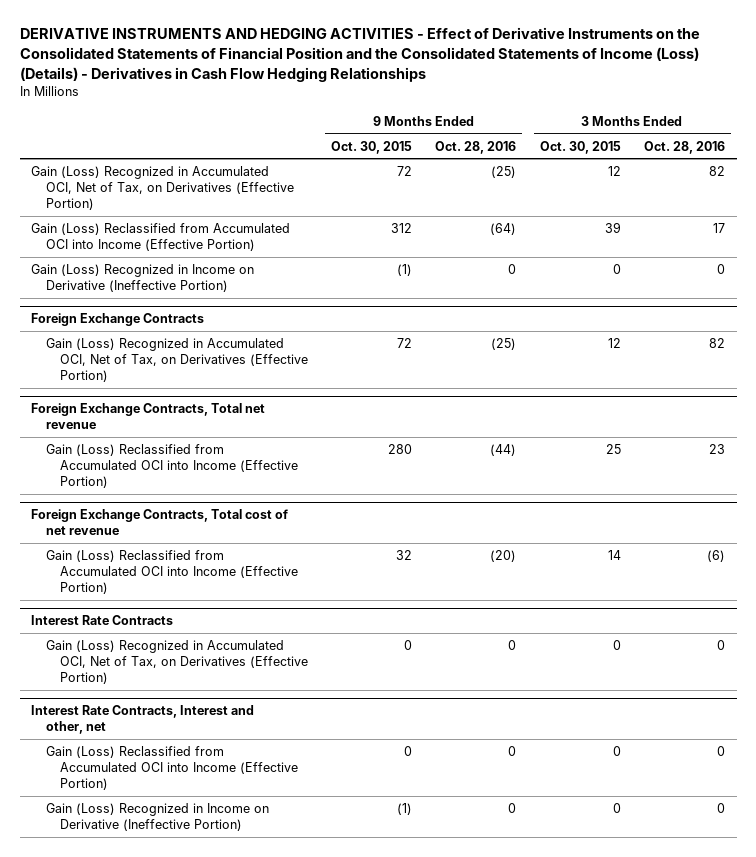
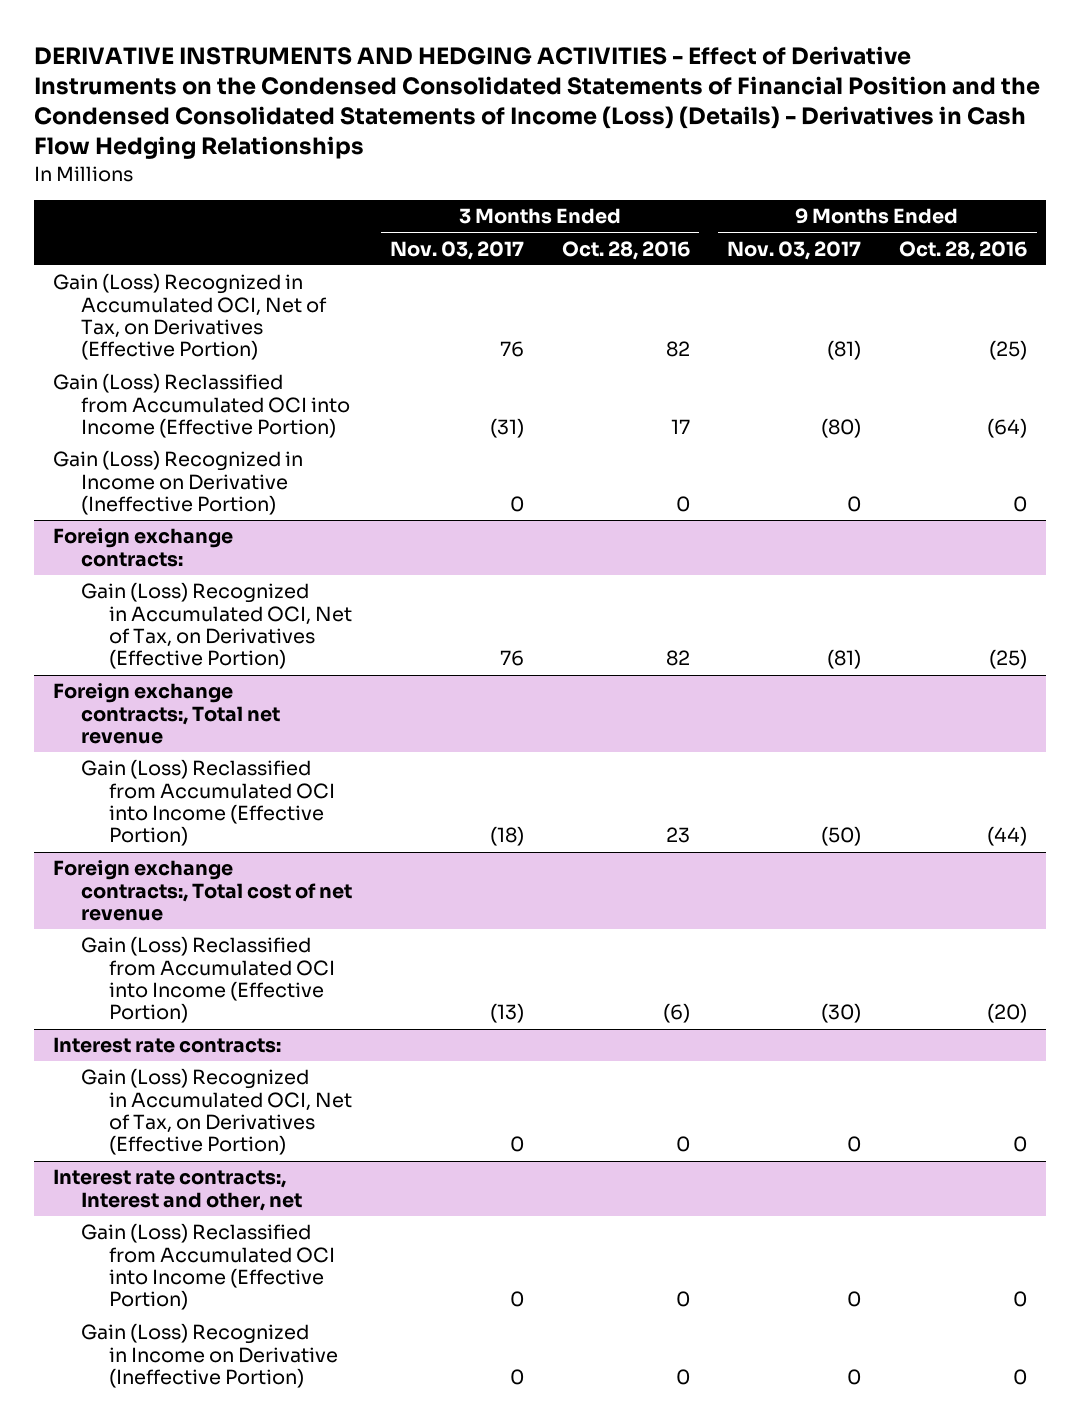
- DERIVATIVE INSTRUMENTS AND HEDGING ACTIVITIES - Effect of Derivative Instruments on the Consolidated Statements of Financial Position and the Consolidated Statements of Income (Loss) (Details) - Derivatives in Cash Flow Hedging Relationships
+ DERIVATIVE INSTRUMENTS AND HEDGING ACTIVITIES - Effect of Derivative Instruments on the Condensed Consolidated Statements of Financial Position and the Condensed Consolidated Statements of Income (Loss) (Details) - Derivatives in Cash Flow Hedging Relationships
- | 9 Months Ended Oct. 30, 2015 | 9 Months Ended Oct. 28, 2016 | 3 Months Ended Oct. 30, 2015 | 3 Months Ended Oct. 28, 2016
+ | 3 Months Ended Nov. 03, 2017 | 3 Months Ended Oct. 28, 2016 | 9 Months Ended Nov. 03, 2017 | 9 Months Ended Oct. 28, 2016
- Foreign Exchange Contracts
+ Foreign exchange contracts:
- Foreign Exchange Contracts, Total net revenue
+ Foreign exchange contracts:, Total net revenue
- Foreign Exchange Contracts, Total cost of net revenue
+ Foreign exchange contracts:, Total cost of net revenue
- Interest Rate Contracts
+ Interest rate contracts:
- Interest Rate Contracts, Interest and other, net
+ Interest rate contracts:, Interest and other, net

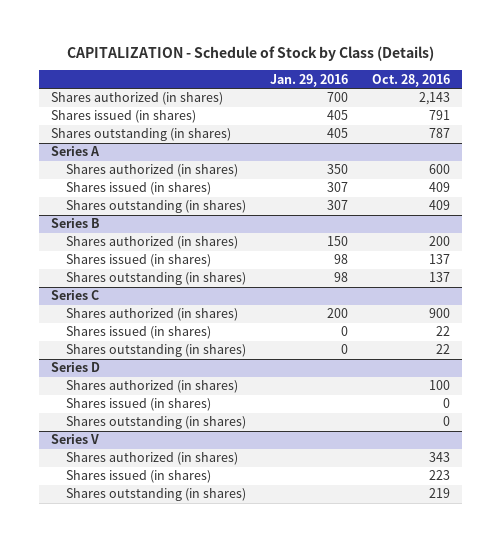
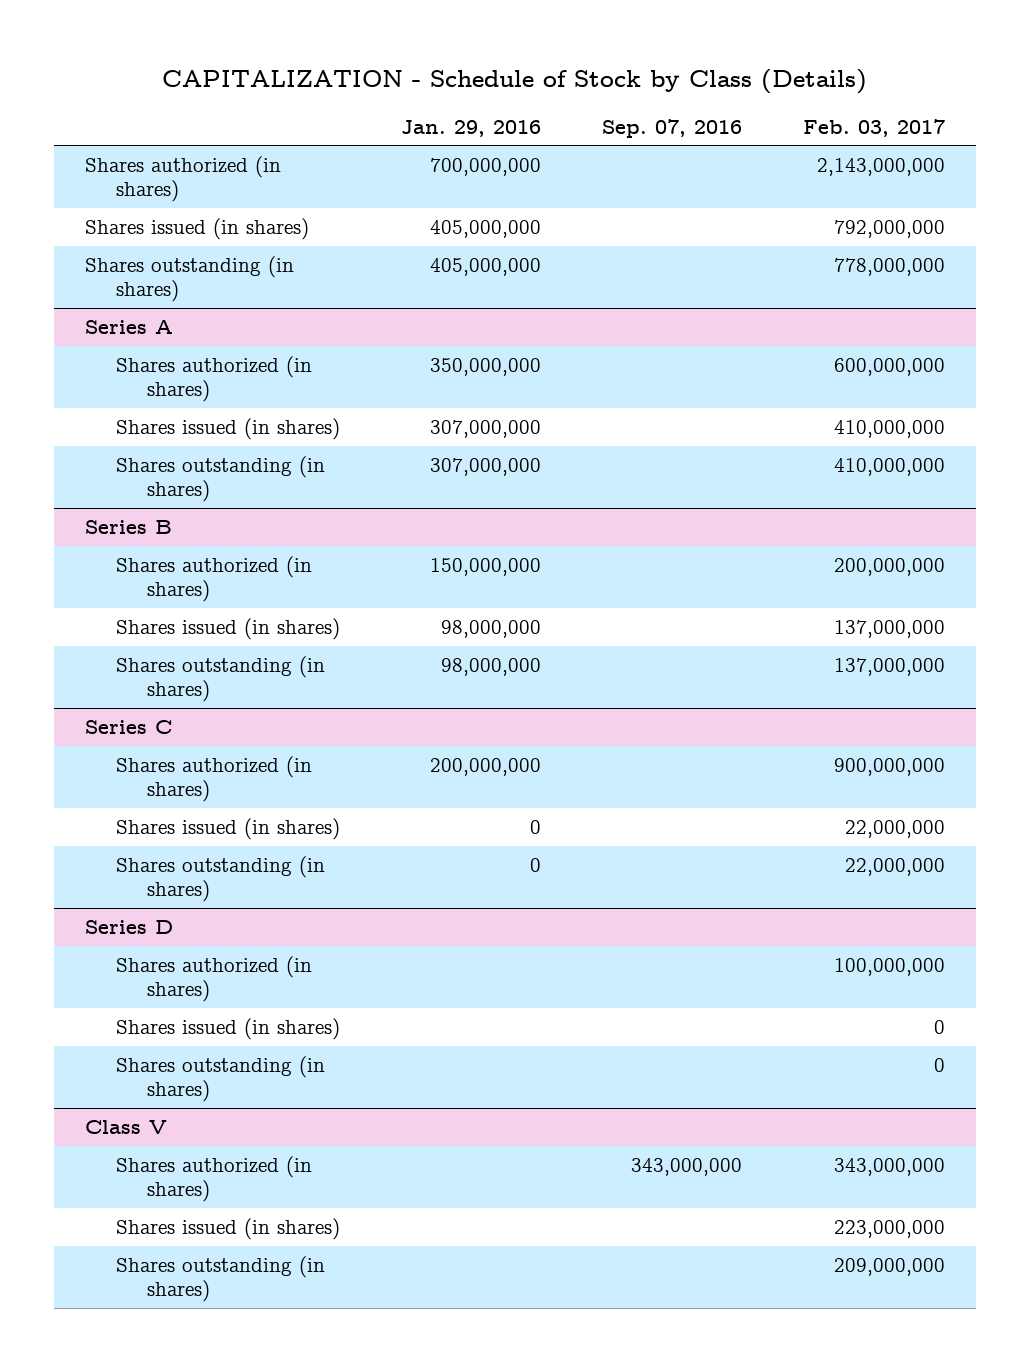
- | Jan. 29, 2016 | Oct. 28, 2016
+ | Jan. 29, 2016 | Sep. 07, 2016 | Feb. 03, 2017
- Shares authorized (in shares) | 700 | 2,143
- Shares issued (in shares) | 405 | 791
- Shares outstanding (in shares) | 405 | 787
+ Shares authorized (in shares) | 700,000,000 | | 2,143,000,000
+ Shares issued (in shares) | 405,000,000 | | 792,000,000
+ Shares outstanding (in shares) | 405,000,000 | | 778,000,000
@ Series A
- Shares authorized (in shares) | 350 | 600
- Shares issued (in shares) | 307 | 409
- Shares outstanding (in shares) | 307 | 409
+ Shares authorized (in shares) | 350,000,000 | | 600,000,000
+ Shares issued (in shares) | 307,000,000 | | 410,000,000
+ Shares outstanding (in shares) | 307,000,000 | | 410,000,000
@ Series B
- Shares authorized (in shares) | 150 | 200
- Shares issued (in shares) | 98 | 137
- Shares outstanding (in shares) | 98 | 137
+ Shares authorized (in shares) | 150,000,000 | | 200,000,000
+ Shares issued (in shares) | 98,000,000 | | 137,000,000
+ Shares outstanding (in shares) | 98,000,000 | | 137,000,000
@ Series C
- Shares authorized (in shares) | 200 | 900
+ Shares authorized (in shares) | 200,000,000 | | 900,000,000
- Series V
+ Class V

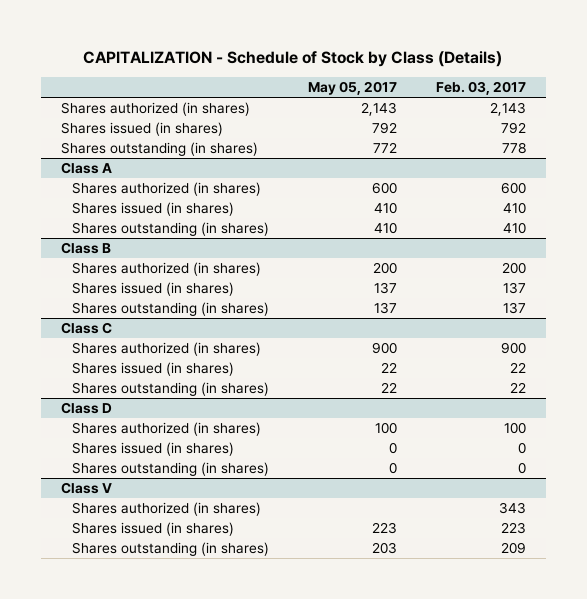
- | Jan. 29, 2016 | Sep. 07, 2016 | Feb. 03, 2017
+ | May 05, 2017 | Feb. 03, 2017
- Shares authorized (in shares) | 700,000,000 | | 2,143,000,000
- Shares issued (in shares) | 405,000,000 | | 792,000,000
- Shares outstanding (in shares) | 405,000,000 | | 778,000,000
- Series A
- Shares authorized (in shares) | 350,000,000 | | 600,000,000
- Shares issued (in shares) | 307,000,000 | | 410,000,000
- Shares outstanding (in shares) | 307,000,000 | | 410,000,000
- Series B
- Shares authorized (in shares) | 150,000,000 | | 200,000,000
- Shares issued (in shares) | 98,000,000 | | 137,000,000
- Shares outstanding (in shares) | 98,000,000 | | 137,000,000
- Series C
- Shares authorized (in shares) | 200,000,000 | | 900,000,000
- Shares issued (in shares) | 0 | | 22,000,000
- Shares outstanding (in shares) | 0 | | 22,000,000
- Series D
- Shares authorized (in shares) | | | 100,000,000
+ Shares authorized (in shares) | 2,143 | 2,143
+ Shares issued (in shares) | 792 | 792
+ Shares outstanding (in shares) | 772 | 778
+ Class A
+ Shares authorized (in shares) | 600 | 600
+ Shares issued (in shares) | 410 | 410
+ Shares outstanding (in shares) | 410 | 410
+ Class B
+ Shares authorized (in shares) | 200 | 200
+ Shares issued (in shares) | 137 | 137
+ Shares outstanding (in shares) | 137 | 137
+ Class C
+ Shares authorized (in shares) | 900 | 900
+ Shares issued (in shares) | 22 | 22
+ Shares outstanding (in shares) | 22 | 22
+ Class D
+ Shares authorized (in shares) | 100 | 100
@ Class V
- Shares authorized (in shares) | | 343,000,000 | 343,000,000
- Shares issued (in shares) | | | 223,000,000
- Shares outstanding (in shares) | | | 209,000,000
+ Shares authorized (in shares) | | 343
+ Shares issued (in shares) | 223 | 223
+ Shares outstanding (in shares) | 203 | 209

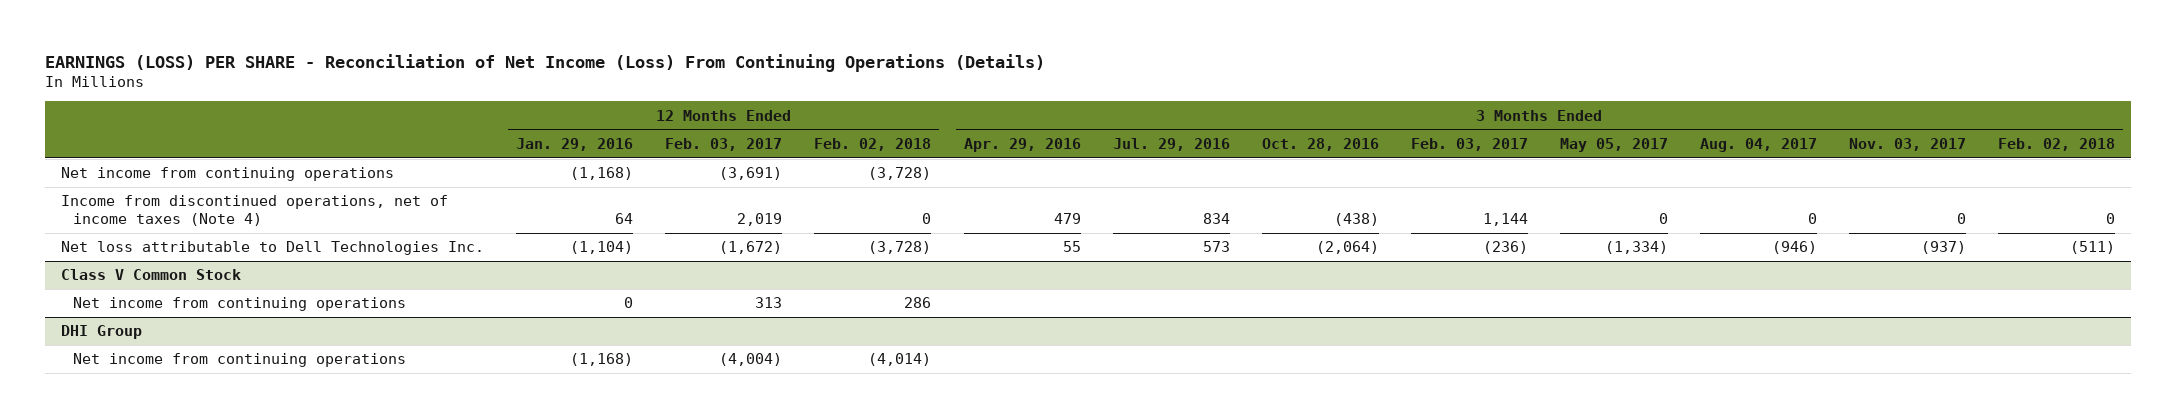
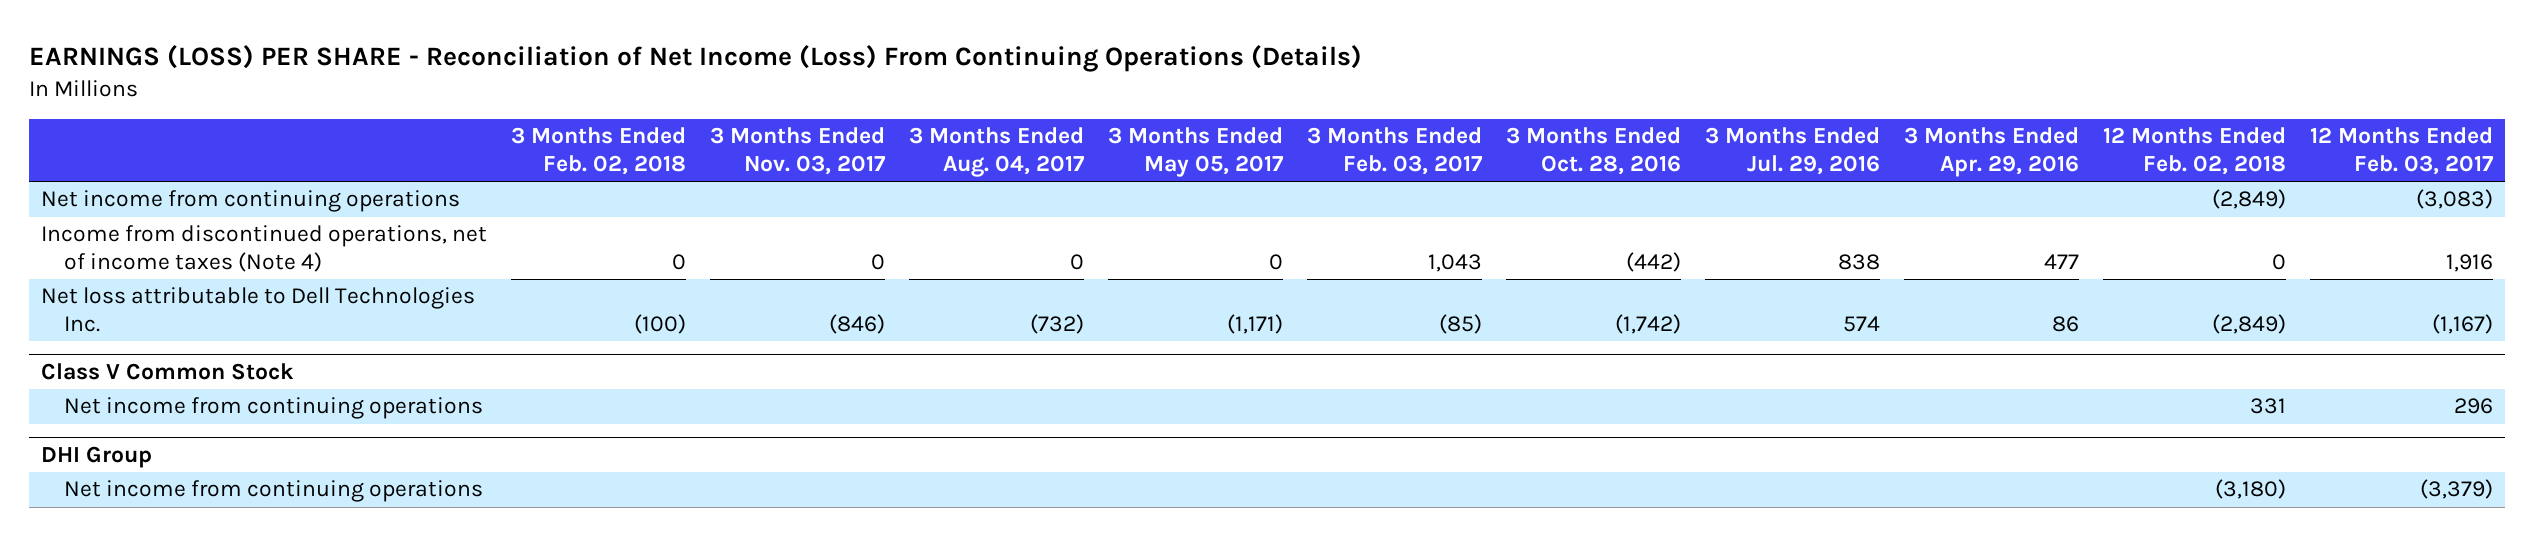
- | 12 Months Ended Jan. 29, 2016 | 12 Months Ended Feb. 03, 2017 | 12 Months Ended Feb. 02, 2018 | 3 Months Ended Apr. 29, 2016 | 3 Months Ended Jul. 29, 2016 | 3 Months Ended Oct. 28, 2016 | 3 Months Ended Feb. 03, 2017 | 3 Months Ended May 05, 2017 | 3 Months Ended Aug. 04, 2017 | 3 Months Ended Nov. 03, 2017 | 3 Months Ended Feb. 02, 2018
+ | 3 Months Ended Feb. 02, 2018 | 3 Months Ended Nov. 03, 2017 | 3 Months Ended Aug. 04, 2017 | 3 Months Ended May 05, 2017 | 3 Months Ended Feb. 03, 2017 | 3 Months Ended Oct. 28, 2016 | 3 Months Ended Jul. 29, 2016 | 3 Months Ended Apr. 29, 2016 | 12 Months Ended Feb. 02, 2018 | 12 Months Ended Feb. 03, 2017
- Net income from continuing operations | (1,168) | (3,691) | (3,728) | | | | | | | |
- Income from discontinued operations, net of income taxes (Note 4) | 64 | 2,019 | 0 | 479 | 834 | (438) | 1,144 | 0 | 0 | 0 | 0
- Net loss attributable to Dell Technologies Inc. | (1,104) | (1,672) | (3,728) | 55 | 573 | (2,064) | (236) | (1,334) | (946) | (937) | (511)
+ Net income from continuing operations | | | | | | | | | (2,849) | (3,083)
+ Income from discontinued operations, net of income taxes (Note 4) | 0 | 0 | 0 | 0 | 1,043 | (442) | 838 | 477 | 0 | 1,916
+ Net loss attributable to Dell Technologies Inc. | (100) | (846) | (732) | (1,171) | (85) | (1,742) | 574 | 86 | (2,849) | (1,167)
@ Class V Common Stock
- Net income from continuing operations | 0 | 313 | 286 | | | | | | | |
+ Net income from continuing operations | | | | | | | | | 331 | 296
@ DHI Group
- Net income from continuing operations | (1,168) | (4,004) | (4,014) | | | | | | | |
+ Net income from continuing operations | | | | | | | | | (3,180) | (3,379)

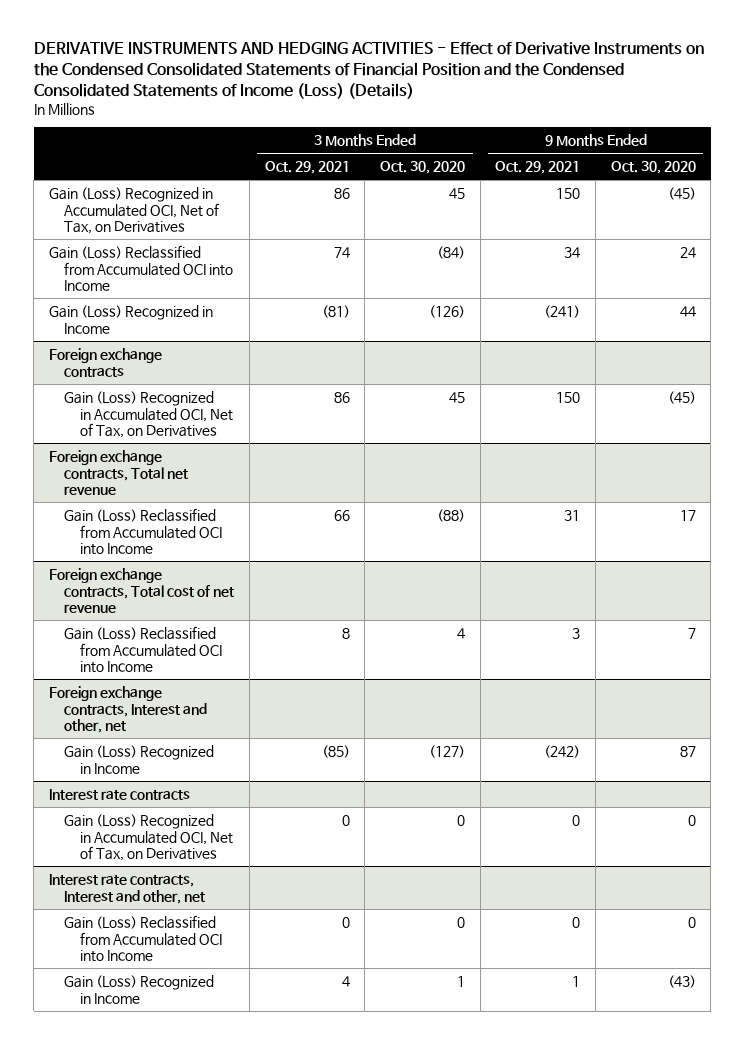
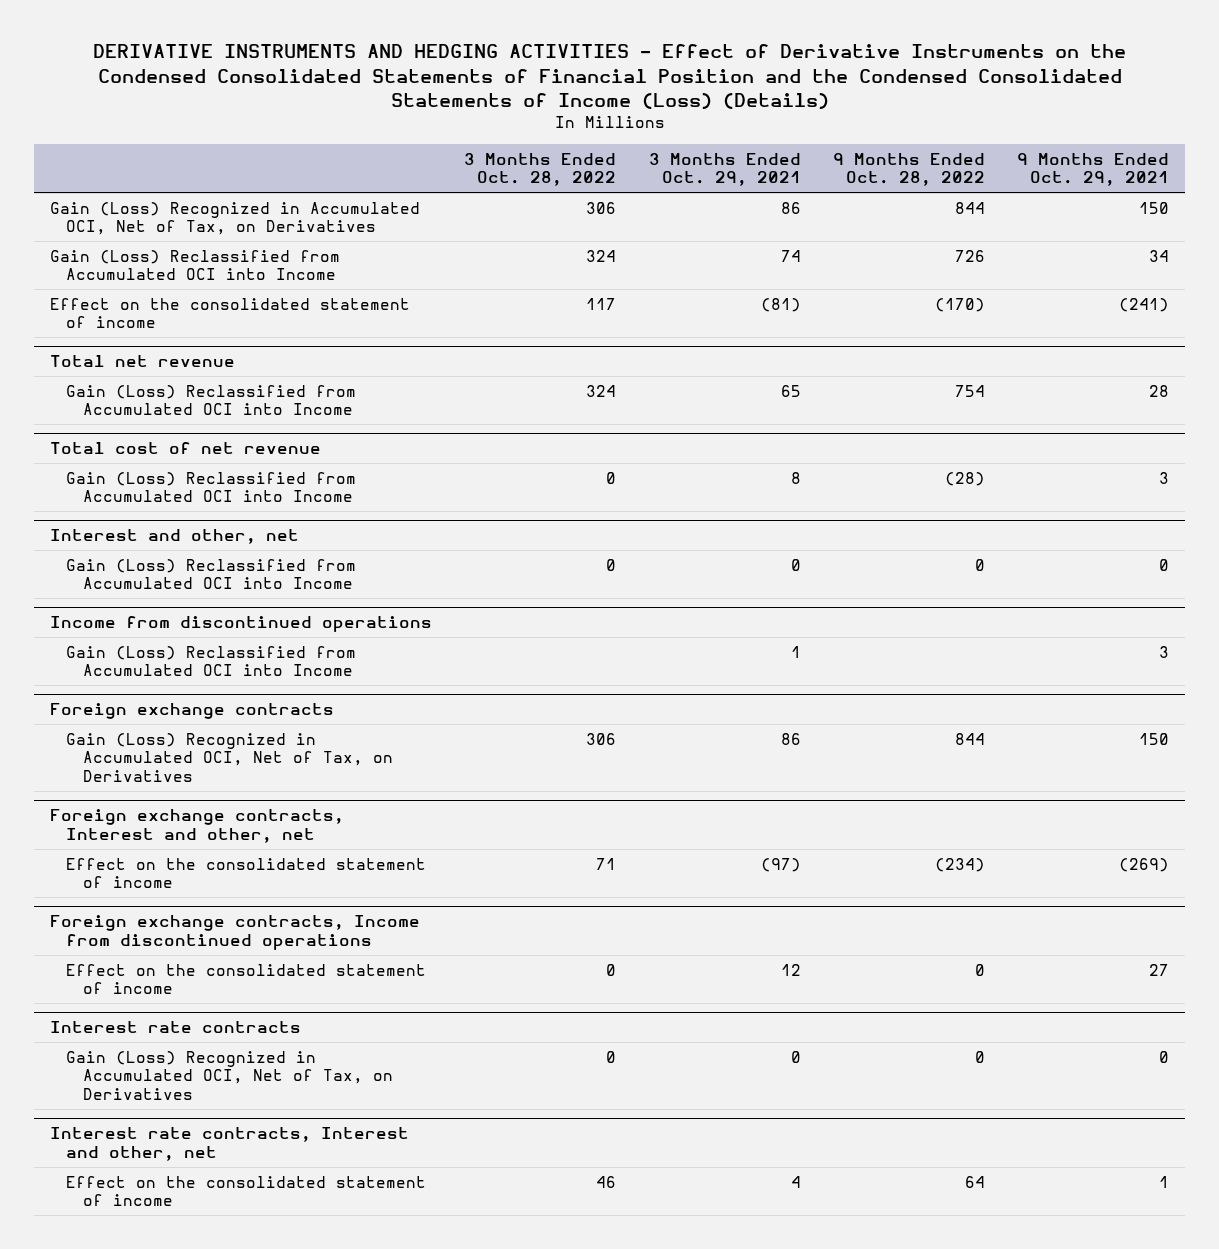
- | 3 Months Ended Oct. 29, 2021 | 3 Months Ended Oct. 30, 2020 | 9 Months Ended Oct. 29, 2021 | 9 Months Ended Oct. 30, 2020
+ | 3 Months Ended Oct. 28, 2022 | 3 Months Ended Oct. 29, 2021 | 9 Months Ended Oct. 28, 2022 | 9 Months Ended Oct. 29, 2021
- Gain (Loss) Recognized in Income | (81) | (126) | (241) | 44
+ Effect on the consolidated statement of income | 117 | (81) | (170) | (241)
+ Total net revenue
+ Gain (Loss) Reclassified from Accumulated OCI into Income | 324 | 65 | 754 | 28
+ Total cost of net revenue
+ Gain (Loss) Reclassified from Accumulated OCI into Income | 0 | 8 | (28) | 3
+ Interest and other, net
+ Gain (Loss) Reclassified from Accumulated OCI into Income | 0 | 0 | 0 | 0
+ Income from discontinued operations
+ Gain (Loss) Reclassified from Accumulated OCI into Income | | 1 | | 3
- Foreign exchange contracts, Total net revenue
- Gain (Loss) Reclassified from Accumulated OCI into Income | 66 | (88) | 31 | 17
- Foreign exchange contracts, Total cost of net revenue
- Gain (Loss) Reclassified from Accumulated OCI into Income | 8 | 4 | 3 | 7
@ Foreign exchange contracts, Interest and other, net
- Gain (Loss) Recognized in Income | (85) | (127) | (242) | 87
+ Effect on the consolidated statement of income | 71 | (97) | (234) | (269)
+ Foreign exchange contracts, Income from discontinued operations
+ Effect on the consolidated statement of income | 0 | 12 | 0 | 27
@ Interest rate contracts, Interest and other, net
- Gain (Loss) Reclassified from Accumulated OCI into Income | 0 | 0 | 0 | 0
- Gain (Loss) Recognized in Income | 4 | 1 | 1 | (43)
+ Effect on the consolidated statement of income | 46 | 4 | 64 | 1

